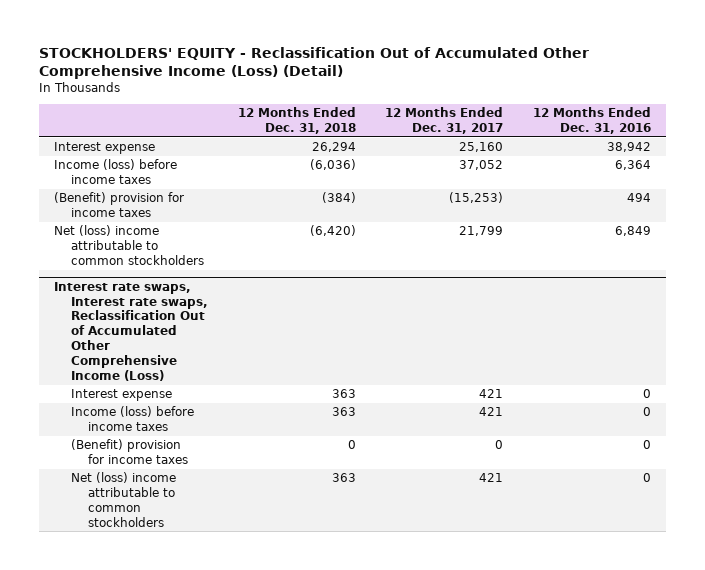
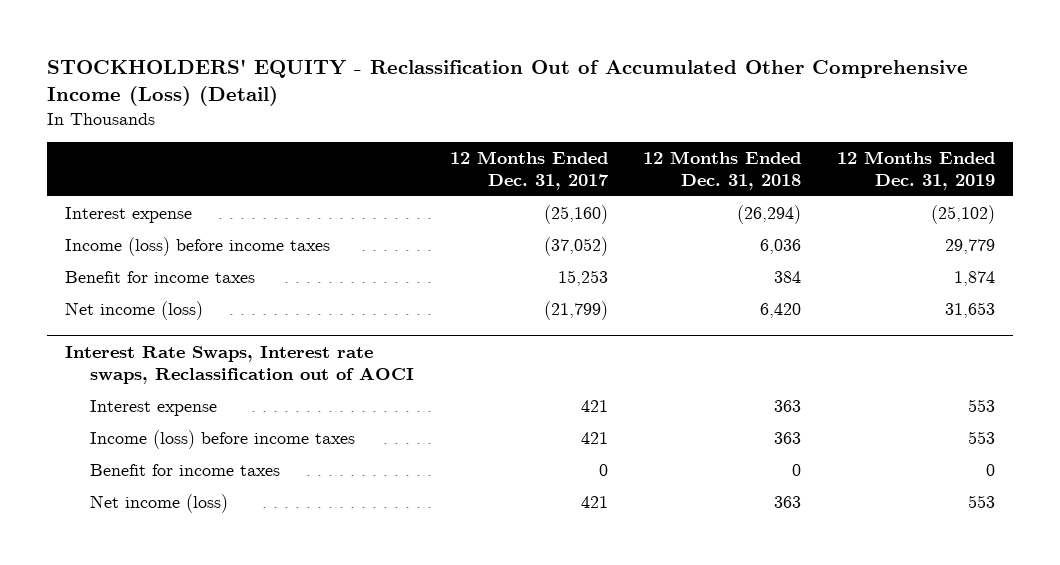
- | 12 Months Ended Dec. 31, 2018 | 12 Months Ended Dec. 31, 2017 | 12 Months Ended Dec. 31, 2016
+ | 12 Months Ended Dec. 31, 2017 | 12 Months Ended Dec. 31, 2018 | 12 Months Ended Dec. 31, 2019
- Interest expense | 26,294 | 25,160 | 38,942
- Income (loss) before income taxes | (6,036) | 37,052 | 6,364
- (Benefit) provision for income taxes | (384) | (15,253) | 494
- Net (loss) income attributable to common stockholders | (6,420) | 21,799 | 6,849
- Interest rate swaps, Interest rate swaps, Reclassification Out of Accumulated Other Comprehensive Income (Loss)
+ Interest expense | (25,160) | (26,294) | (25,102)
+ Income (loss) before income taxes | (37,052) | 6,036 | 29,779
+ Benefit for income taxes | 15,253 | 384 | 1,874
+ Net income (loss) | (21,799) | 6,420 | 31,653
+ Interest Rate Swaps, Interest rate swaps, Reclassification out of AOCI
- (Benefit) provision for income taxes | 0 | 0 | 0
- Net (loss) income attributable to common stockholders | 363 | 421 | 0
+ Benefit for income taxes | 0 | 0 | 0
+ Net income (loss) | 421 | 363 | 553

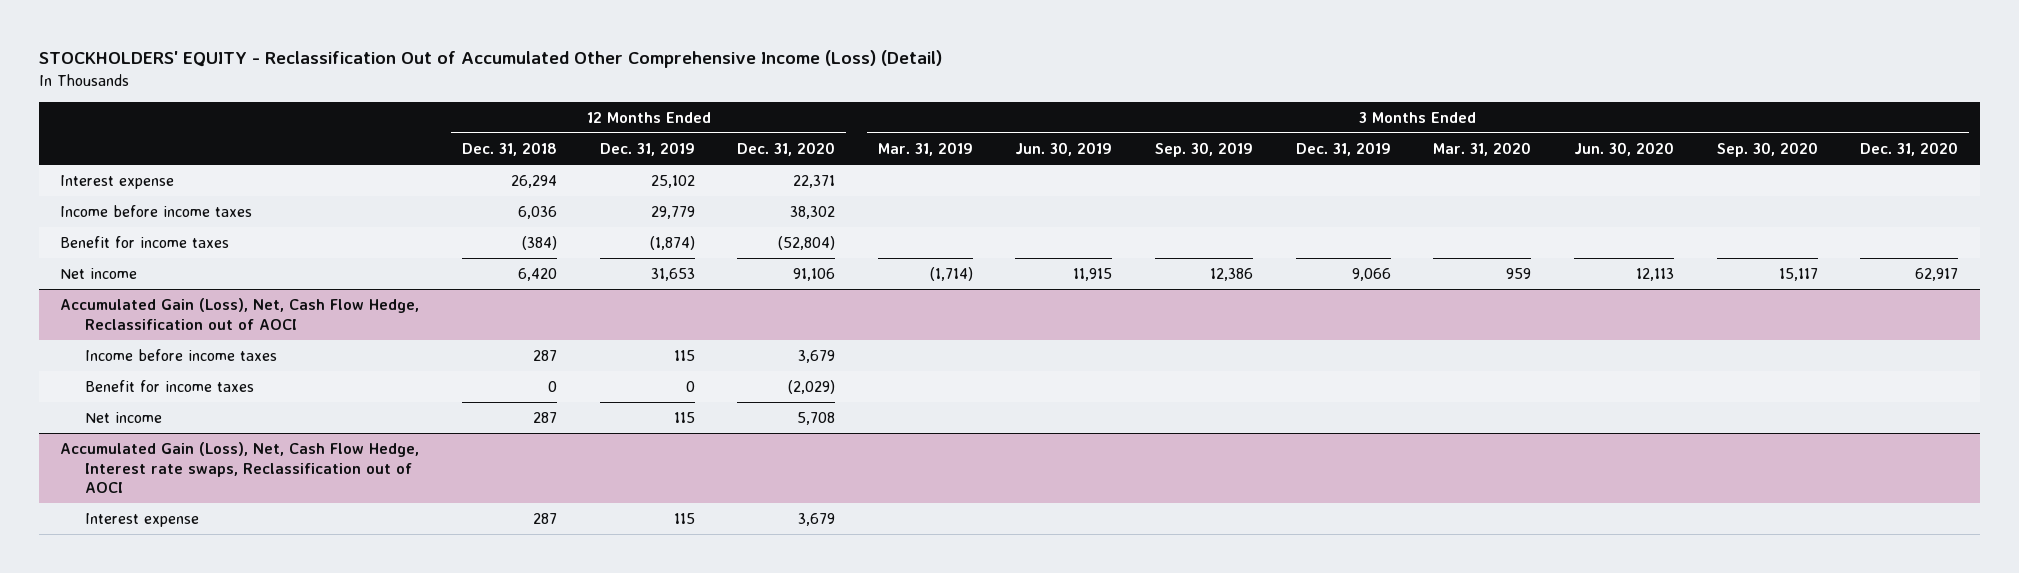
- | 12 Months Ended Dec. 31, 2017 | 12 Months Ended Dec. 31, 2018 | 12 Months Ended Dec. 31, 2019
+ | 12 Months Ended Dec. 31, 2018 | 12 Months Ended Dec. 31, 2019 | 12 Months Ended Dec. 31, 2020 | 3 Months Ended Mar. 31, 2019 | 3 Months Ended Jun. 30, 2019 | 3 Months Ended Sep. 30, 2019 | 3 Months Ended Dec. 31, 2019 | 3 Months Ended Mar. 31, 2020 | 3 Months Ended Jun. 30, 2020 | 3 Months Ended Sep. 30, 2020 | 3 Months Ended Dec. 31, 2020
- Interest expense | (25,160) | (26,294) | (25,102)
- Income (loss) before income taxes | (37,052) | 6,036 | 29,779
- Benefit for income taxes | 15,253 | 384 | 1,874
- Net income (loss) | (21,799) | 6,420 | 31,653
- Interest Rate Swaps, Interest rate swaps, Reclassification out of AOCI
- Interest expense | 421 | 363 | 553
- Income (loss) before income taxes | 421 | 363 | 553
+ Interest expense | 26,294 | 25,102 | 22,371 | | | | | | | |
+ Income before income taxes | 6,036 | 29,779 | 38,302 | | | | | | | |
+ Benefit for income taxes | (384) | (1,874) | (52,804) | | | | | | | |
+ Net income | 6,420 | 31,653 | 91,106 | (1,714) | 11,915 | 12,386 | 9,066 | 959 | 12,113 | 15,117 | 62,917
+ Accumulated Gain (Loss), Net, Cash Flow Hedge, Reclassification out of AOCI
+ Income before income taxes | 287 | 115 | 3,679 | | | | | | | |
- Net income (loss) | 421 | 363 | 553
+ Net income | 287 | 115 | 5,708 | | | | | | | |
+ Accumulated Gain (Loss), Net, Cash Flow Hedge, Interest rate swaps, Reclassification out of AOCI
+ Interest expense | 287 | 115 | 3,679 | | | | | | | |

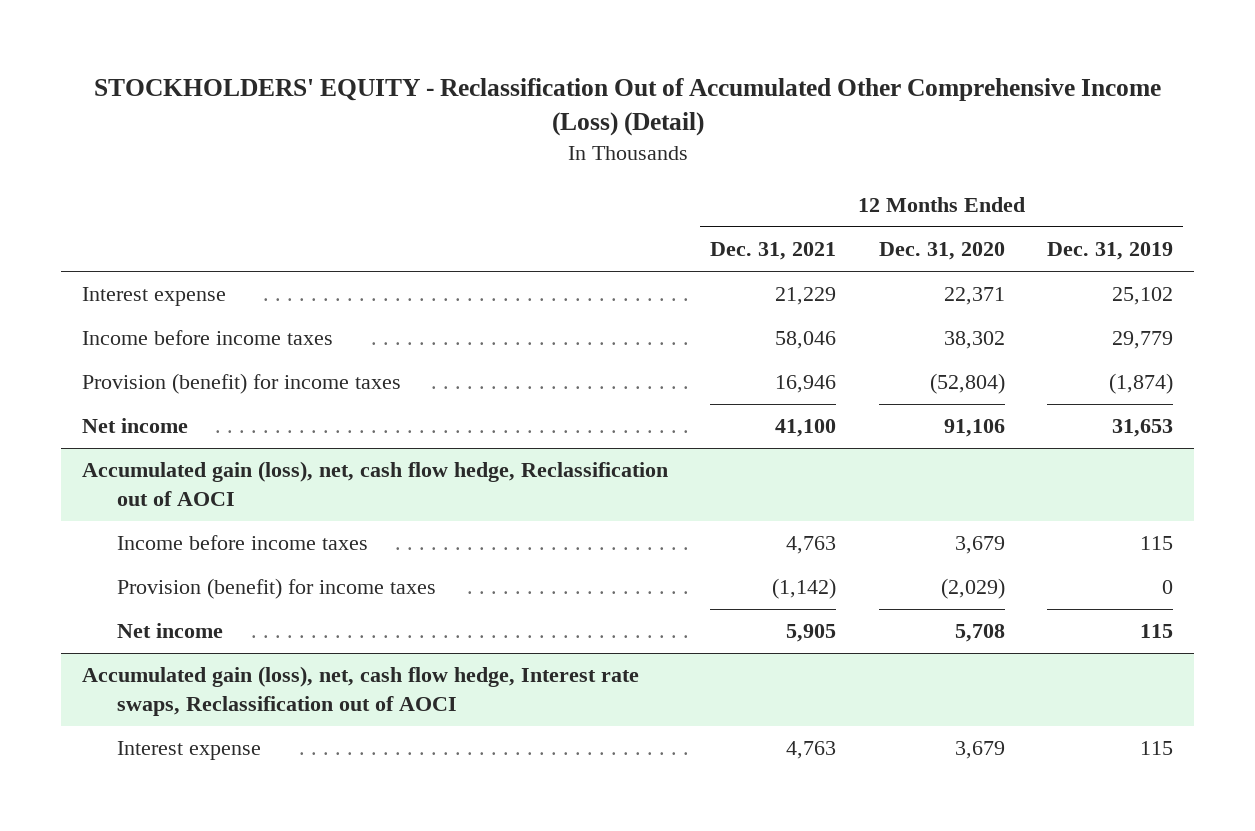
- | 12 Months Ended Dec. 31, 2018 | 12 Months Ended Dec. 31, 2019 | 12 Months Ended Dec. 31, 2020 | 3 Months Ended Mar. 31, 2019 | 3 Months Ended Jun. 30, 2019 | 3 Months Ended Sep. 30, 2019 | 3 Months Ended Dec. 31, 2019 | 3 Months Ended Mar. 31, 2020 | 3 Months Ended Jun. 30, 2020 | 3 Months Ended Sep. 30, 2020 | 3 Months Ended Dec. 31, 2020
+ | 12 Months Ended Dec. 31, 2021 | 12 Months Ended Dec. 31, 2020 | 12 Months Ended Dec. 31, 2019
- Benefit for income taxes | (384) | (1,874) | (52,804) | | | | | | | |
+ Provision (benefit) for income taxes | 16,946 | (52,804) | (1,874)
- Accumulated Gain (Loss), Net, Cash Flow Hedge, Reclassification out of AOCI
+ Accumulated gain (loss), net, cash flow hedge, Reclassification out of AOCI
- Benefit for income taxes | 0 | 0 | (2,029) | | | | | | | |
+ Provision (benefit) for income taxes | (1,142) | (2,029) | 0
- Accumulated Gain (Loss), Net, Cash Flow Hedge, Interest rate swaps, Reclassification out of AOCI
+ Accumulated gain (loss), net, cash flow hedge, Interest rate swaps, Reclassification out of AOCI

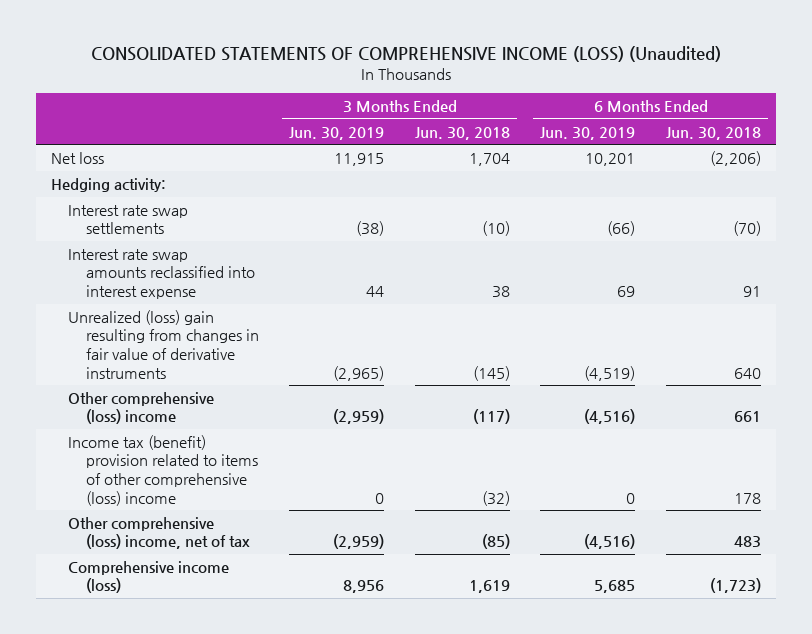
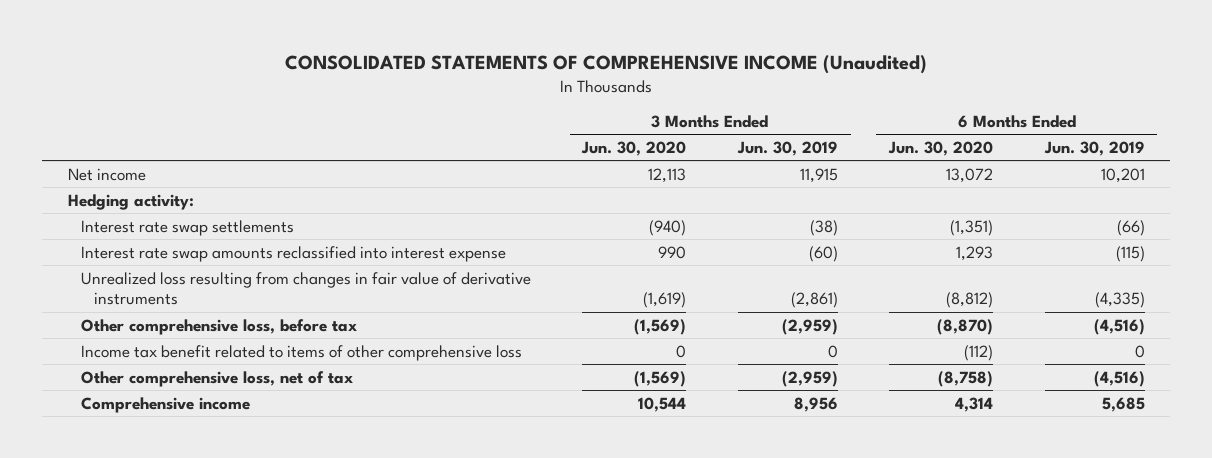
- CONSOLIDATED STATEMENTS OF COMPREHENSIVE INCOME (LOSS) (Unaudited)
+ CONSOLIDATED STATEMENTS OF COMPREHENSIVE INCOME (Unaudited)
- | 3 Months Ended Jun. 30, 2019 | 3 Months Ended Jun. 30, 2018 | 6 Months Ended Jun. 30, 2019 | 6 Months Ended Jun. 30, 2018
+ | 3 Months Ended Jun. 30, 2020 | 3 Months Ended Jun. 30, 2019 | 6 Months Ended Jun. 30, 2020 | 6 Months Ended Jun. 30, 2019
- Net loss | 11,915 | 1,704 | 10,201 | (2,206)
+ Net income | 12,113 | 11,915 | 13,072 | 10,201
- Interest rate swap amounts reclassified into interest expense | 44 | 38 | 69 | 91
- Unrealized (loss) gain resulting from changes in fair value of derivative instruments | (2,965) | (145) | (4,519) | 640
- Other comprehensive (loss) income | (2,959) | (117) | (4,516) | 661
- Income tax (benefit) provision related to items of other comprehensive (loss) income | 0 | (32) | 0 | 178
- Other comprehensive (loss) income, net of tax | (2,959) | (85) | (4,516) | 483
- Comprehensive income (loss) | 8,956 | 1,619 | 5,685 | (1,723)
+ Interest rate swap amounts reclassified into interest expense | 990 | (60) | 1,293 | (115)
+ Unrealized loss resulting from changes in fair value of derivative instruments | (1,619) | (2,861) | (8,812) | (4,335)
+ Other comprehensive loss, before tax | (1,569) | (2,959) | (8,870) | (4,516)
+ Income tax benefit related to items of other comprehensive loss | 0 | 0 | (112) | 0
+ Other comprehensive loss, net of tax | (1,569) | (2,959) | (8,758) | (4,516)
+ Comprehensive income | 10,544 | 8,956 | 4,314 | 5,685

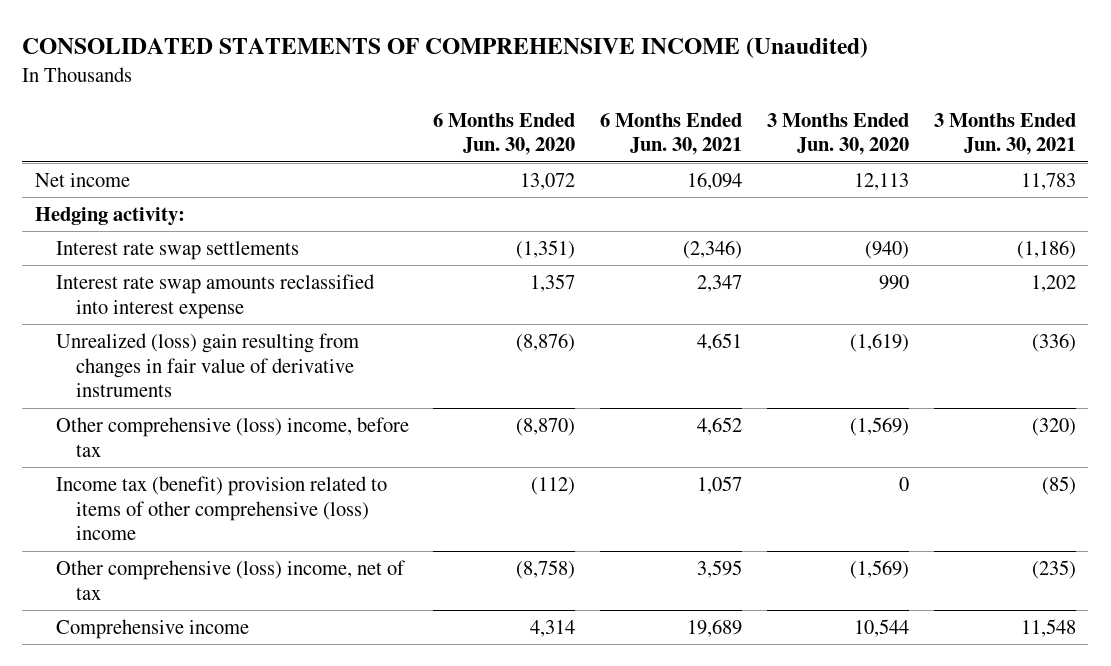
- | 3 Months Ended Jun. 30, 2020 | 3 Months Ended Jun. 30, 2019 | 6 Months Ended Jun. 30, 2020 | 6 Months Ended Jun. 30, 2019
+ | 6 Months Ended Jun. 30, 2020 | 6 Months Ended Jun. 30, 2021 | 3 Months Ended Jun. 30, 2020 | 3 Months Ended Jun. 30, 2021
- Interest rate swap amounts reclassified into interest expense | 990 | (60) | 1,293 | (115)
- Unrealized loss resulting from changes in fair value of derivative instruments | (1,619) | (2,861) | (8,812) | (4,335)
- Other comprehensive loss, before tax | (1,569) | (2,959) | (8,870) | (4,516)
- Income tax benefit related to items of other comprehensive loss | 0 | 0 | (112) | 0
- Other comprehensive loss, net of tax | (1,569) | (2,959) | (8,758) | (4,516)
+ Interest rate swap amounts reclassified into interest expense | 1,357 | 2,347 | 990 | 1,202
+ Unrealized (loss) gain resulting from changes in fair value of derivative instruments | (8,876) | 4,651 | (1,619) | (336)
+ Other comprehensive (loss) income, before tax | (8,870) | 4,652 | (1,569) | (320)
+ Income tax (benefit) provision related to items of other comprehensive (loss) income | (112) | 1,057 | 0 | (85)
+ Other comprehensive (loss) income, net of tax | (8,758) | 3,595 | (1,569) | (235)

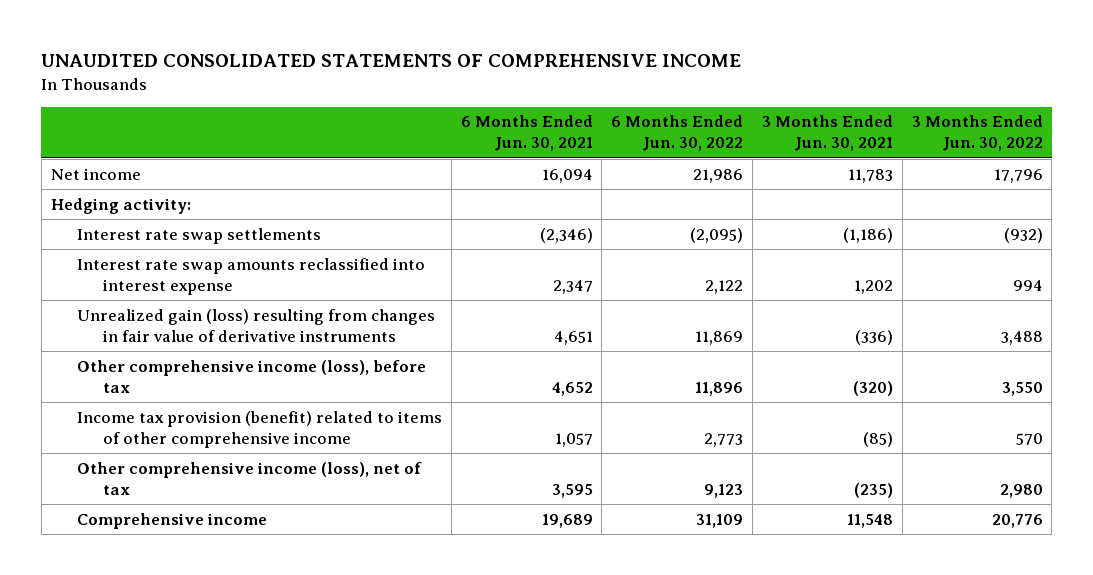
- CONSOLIDATED STATEMENTS OF COMPREHENSIVE INCOME (Unaudited)
+ UNAUDITED CONSOLIDATED STATEMENTS OF COMPREHENSIVE INCOME
- | 6 Months Ended Jun. 30, 2020 | 6 Months Ended Jun. 30, 2021 | 3 Months Ended Jun. 30, 2020 | 3 Months Ended Jun. 30, 2021
+ | 6 Months Ended Jun. 30, 2021 | 6 Months Ended Jun. 30, 2022 | 3 Months Ended Jun. 30, 2021 | 3 Months Ended Jun. 30, 2022
- Unrealized (loss) gain resulting from changes in fair value of derivative instruments | (8,876) | 4,651 | (1,619) | (336)
- Other comprehensive (loss) income, before tax | (8,870) | 4,652 | (1,569) | (320)
- Income tax (benefit) provision related to items of other comprehensive (loss) income | (112) | 1,057 | 0 | (85)
- Other comprehensive (loss) income, net of tax | (8,758) | 3,595 | (1,569) | (235)
+ Unrealized gain (loss) resulting from changes in fair value of derivative instruments | 4,651 | 11,869 | (336) | 3,488
+ Other comprehensive income (loss), before tax | 4,652 | 11,896 | (320) | 3,550
+ Income tax provision (benefit) related to items of other comprehensive income | 1,057 | 2,773 | (85) | 570
+ Other comprehensive income (loss), net of tax | 3,595 | 9,123 | (235) | 2,980

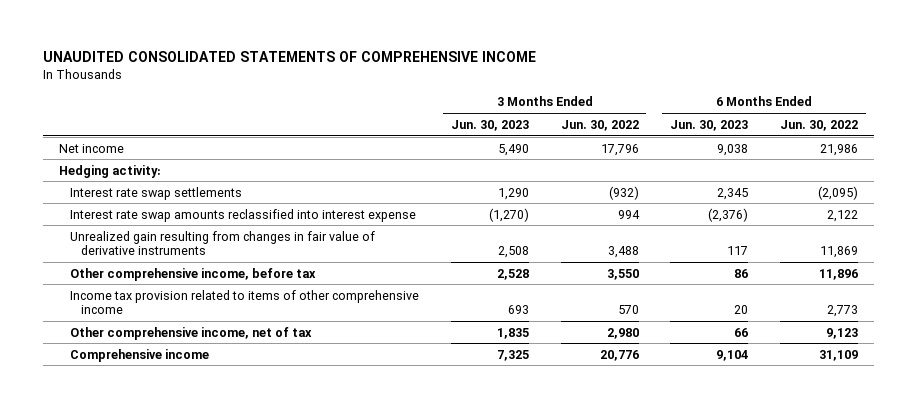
- | 6 Months Ended Jun. 30, 2021 | 6 Months Ended Jun. 30, 2022 | 3 Months Ended Jun. 30, 2021 | 3 Months Ended Jun. 30, 2022
+ | 3 Months Ended Jun. 30, 2023 | 3 Months Ended Jun. 30, 2022 | 6 Months Ended Jun. 30, 2023 | 6 Months Ended Jun. 30, 2022
- Unrealized gain (loss) resulting from changes in fair value of derivative instruments | 4,651 | 11,869 | (336) | 3,488
- Other comprehensive income (loss), before tax | 4,652 | 11,896 | (320) | 3,550
- Income tax provision (benefit) related to items of other comprehensive income | 1,057 | 2,773 | (85) | 570
- Other comprehensive income (loss), net of tax | 3,595 | 9,123 | (235) | 2,980
+ Unrealized gain resulting from changes in fair value of derivative instruments | 2,508 | 3,488 | 117 | 11,869
+ Other comprehensive income, before tax | 2,528 | 3,550 | 86 | 11,896
+ Income tax provision related to items of other comprehensive income | 693 | 570 | 20 | 2,773
+ Other comprehensive income, net of tax | 1,835 | 2,980 | 66 | 9,123

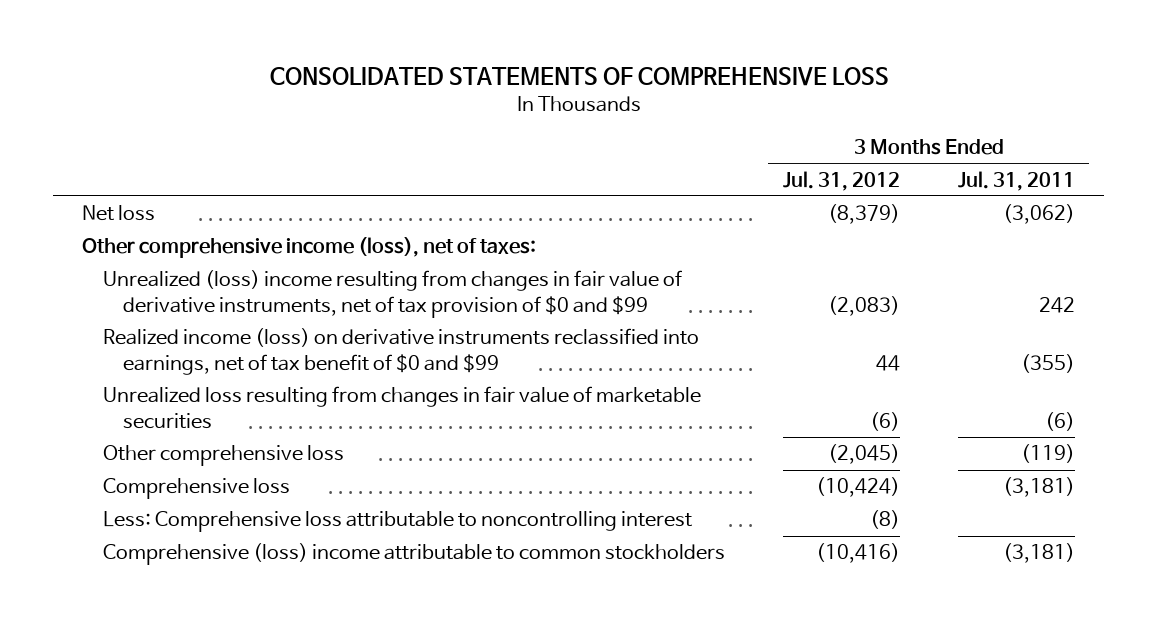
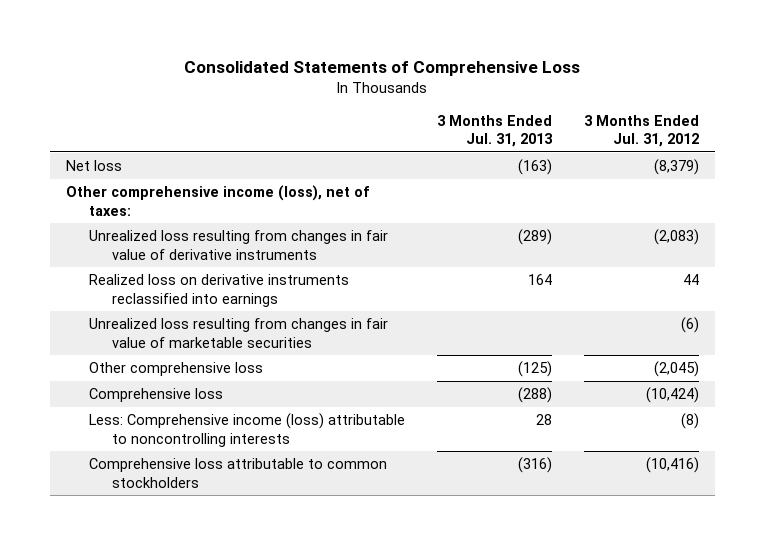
- CONSOLIDATED STATEMENTS OF COMPREHENSIVE LOSS
+ Consolidated Statements of Comprehensive Loss
- | 3 Months Ended Jul. 31, 2012 | 3 Months Ended Jul. 31, 2011
+ | 3 Months Ended Jul. 31, 2013 | 3 Months Ended Jul. 31, 2012
- Unrealized (loss) income resulting from changes in fair value of derivative instruments, net of tax provision of $0 and $99 | (2,083) | 242
- Realized income (loss) on derivative instruments reclassified into earnings, net of tax benefit of $0 and $99 | 44 | (355)
+ Unrealized loss resulting from changes in fair value of derivative instruments | (289) | (2,083)
+ Realized loss on derivative instruments reclassified into earnings | 164 | 44
- Less: Comprehensive loss attributable to noncontrolling interest | (8) |
- Comprehensive (loss) income attributable to common stockholders | (10,416) | (3,181)
+ Less: Comprehensive income (loss) attributable to noncontrolling interests | 28 | (8)
+ Comprehensive loss attributable to common stockholders | (316) | (10,416)

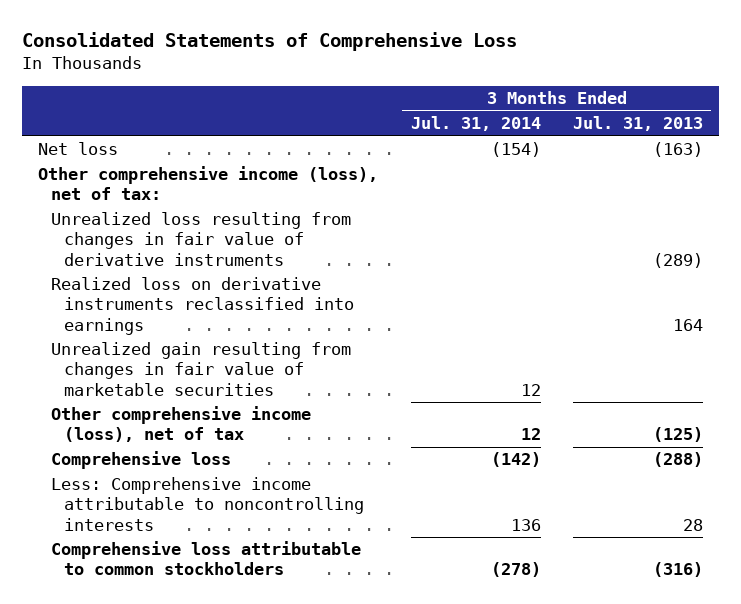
- | 3 Months Ended Jul. 31, 2013 | 3 Months Ended Jul. 31, 2012
+ | 3 Months Ended Jul. 31, 2014 | 3 Months Ended Jul. 31, 2013
- Other comprehensive income (loss), net of taxes:
+ Other comprehensive income (loss), net of tax:
- Unrealized loss resulting from changes in fair value of marketable securities | | (6)
- Other comprehensive loss | (125) | (2,045)
+ Unrealized gain resulting from changes in fair value of marketable securities | 12 |
+ Other comprehensive income (loss), net of tax | 12 | (125)
- Less: Comprehensive income (loss) attributable to noncontrolling interests | 28 | (8)
+ Less: Comprehensive income attributable to noncontrolling interests | 136 | 28

